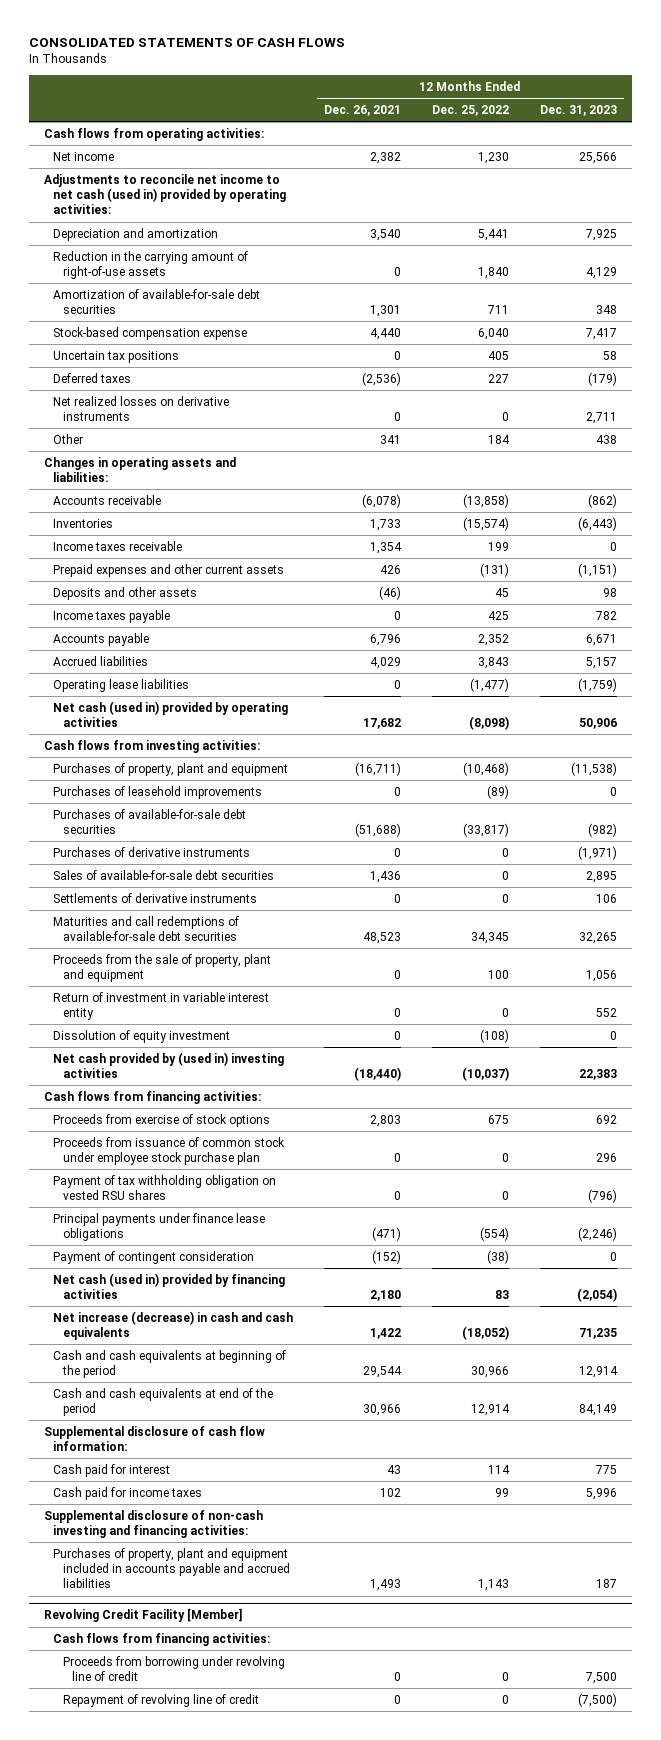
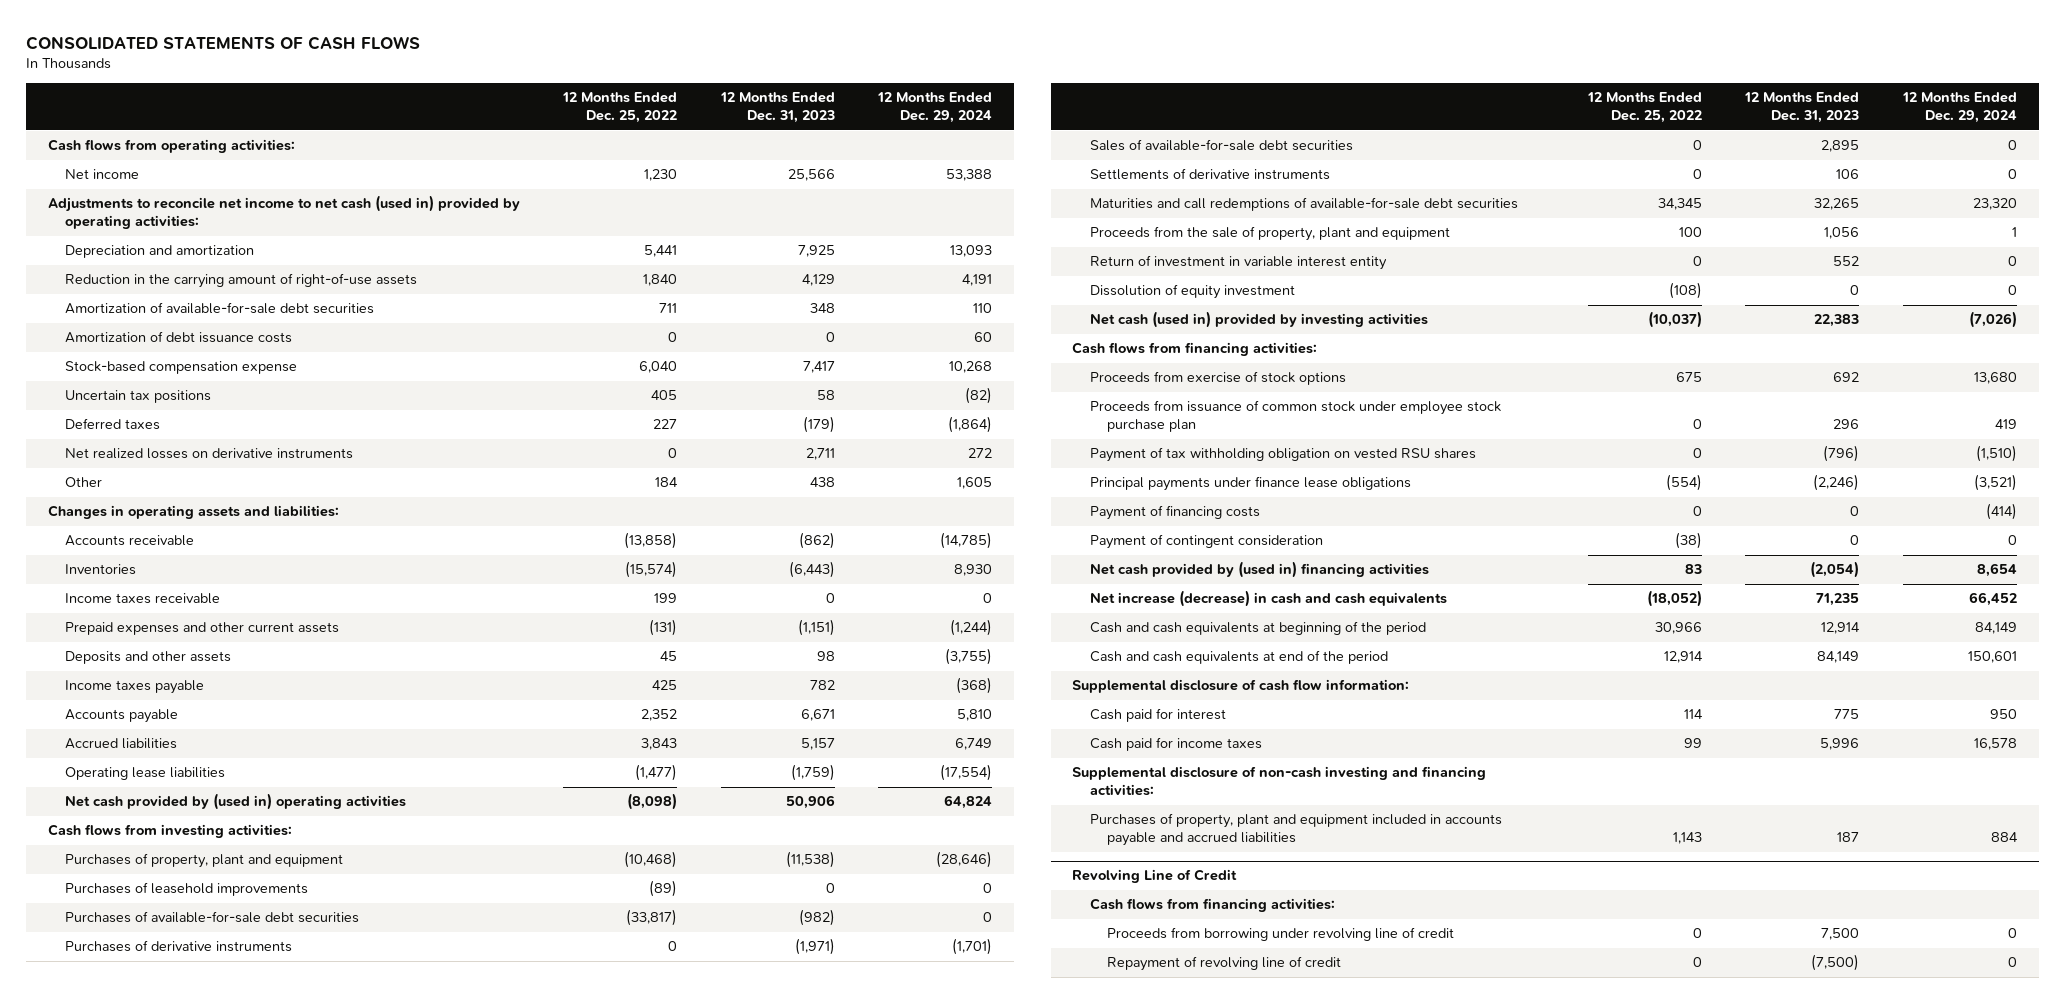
- | 12 Months Ended Dec. 26, 2021 | 12 Months Ended Dec. 25, 2022 | 12 Months Ended Dec. 31, 2023
+ | 12 Months Ended Dec. 25, 2022 | 12 Months Ended Dec. 31, 2023 | 12 Months Ended Dec. 29, 2024
+ Amortization of debt issuance costs | 0 | 0 | 60
- Net cash (used in) provided by operating activities | 17,682 | (8,098) | 50,906
+ Net cash provided by (used in) operating activities | (8,098) | 50,906 | 64,824
- Net cash provided by (used in) investing activities | (18,440) | (10,037) | 22,383
+ Net cash (used in) provided by investing activities | (10,037) | 22,383 | (7,026)
+ Payment of financing costs | 0 | 0 | (414)
- Net cash (used in) provided by financing activities | 2,180 | 83 | (2,054)
+ Net cash provided by (used in) financing activities | 83 | (2,054) | 8,654
- Revolving Credit Facility [Member]
+ Revolving Line of Credit

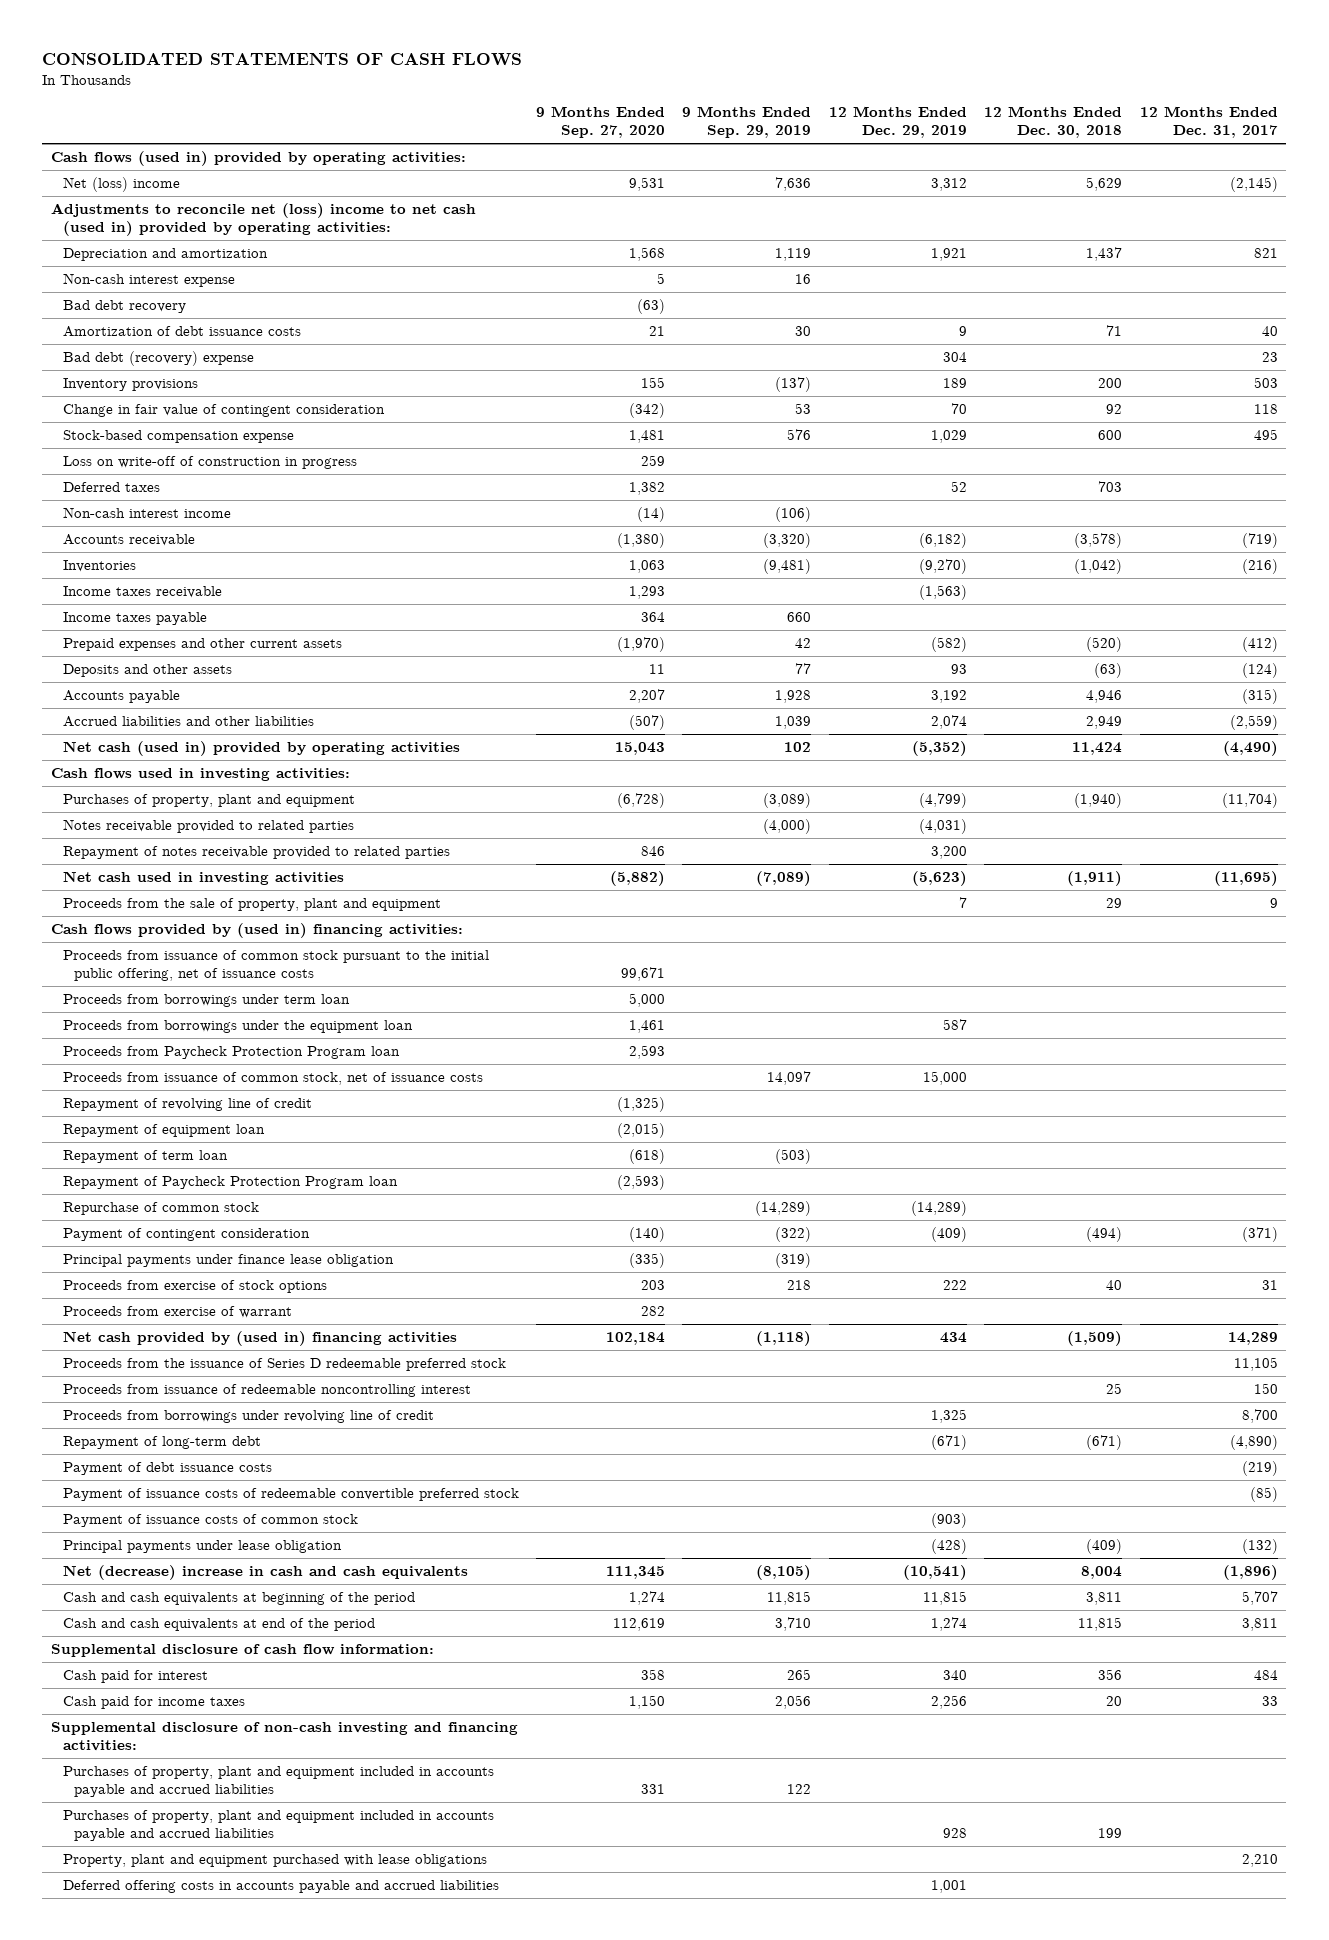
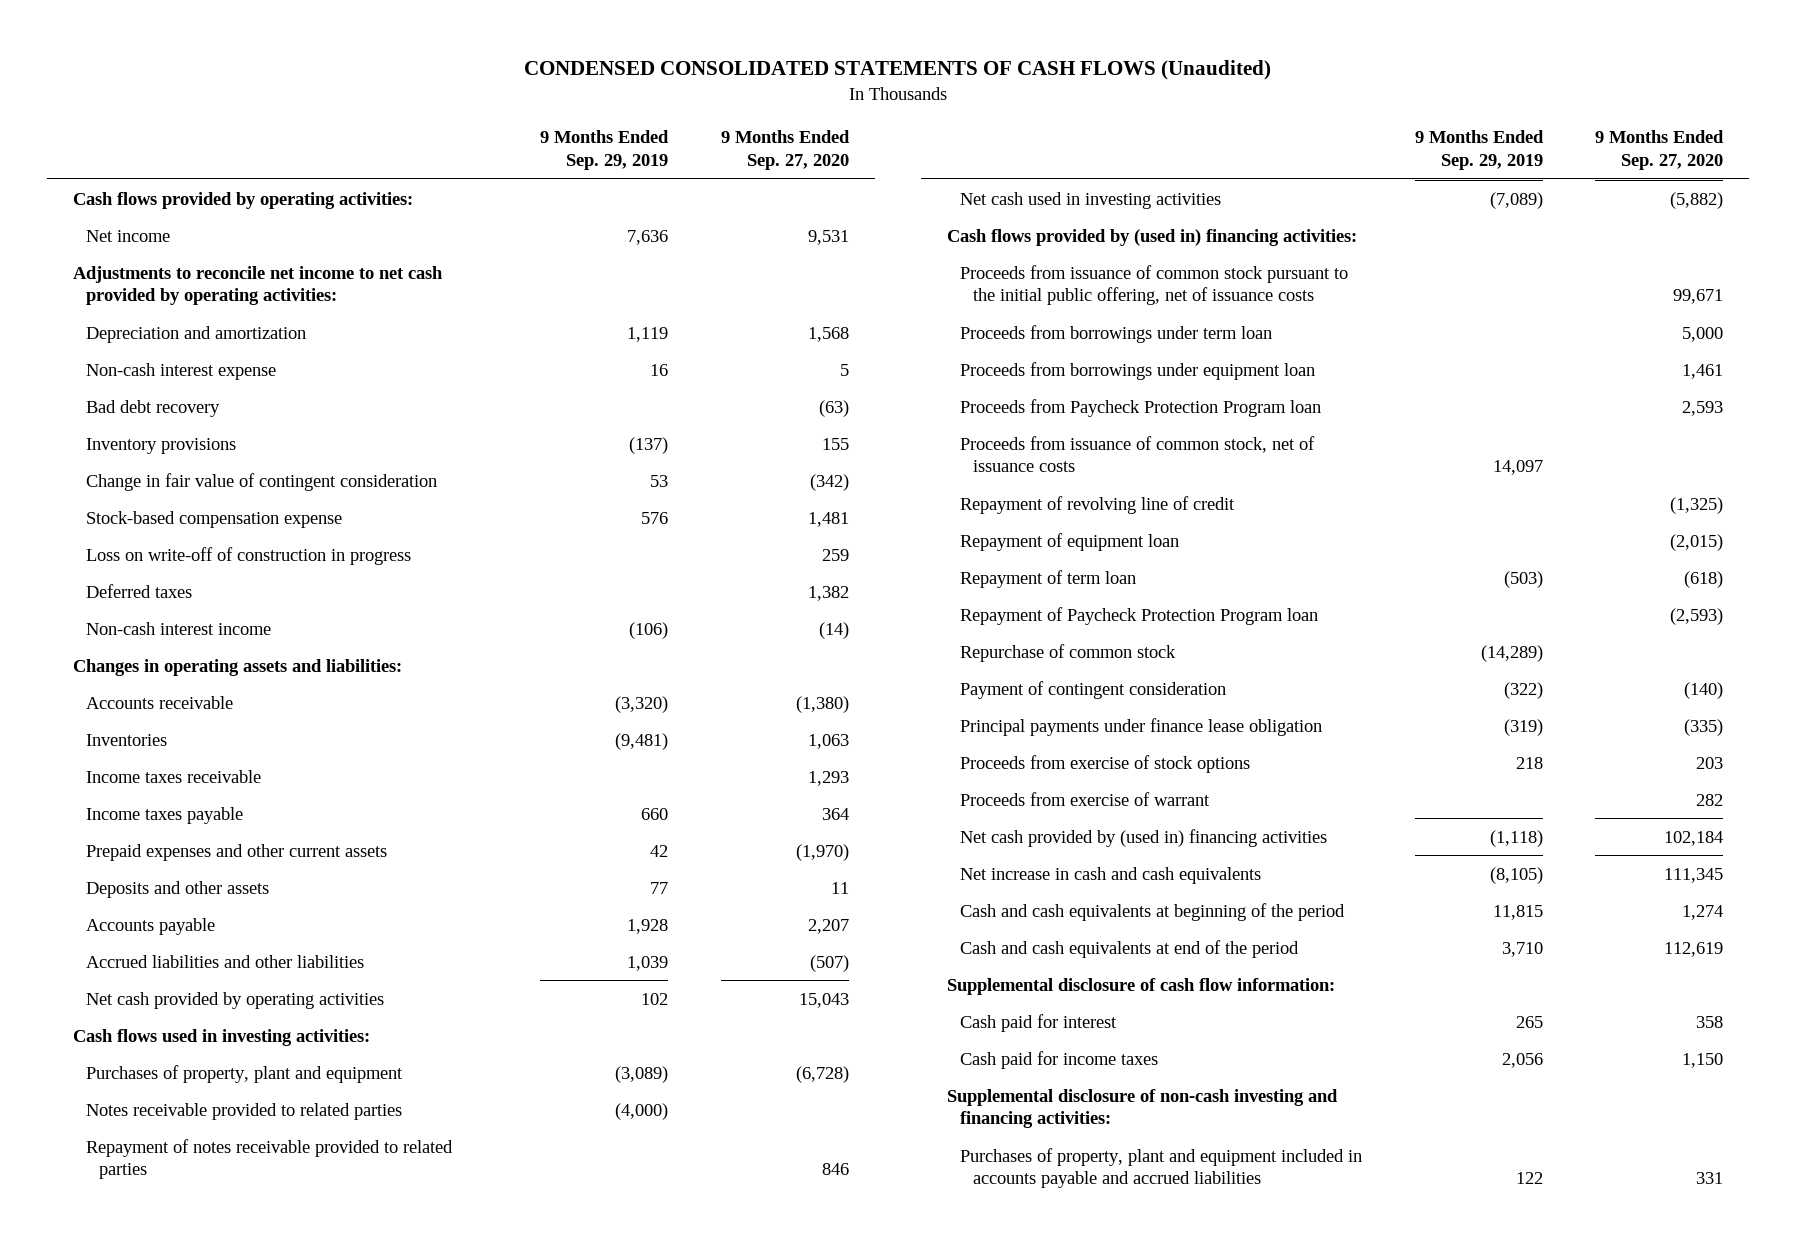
- CONSOLIDATED STATEMENTS OF CASH FLOWS
+ CONDENSED CONSOLIDATED STATEMENTS OF CASH FLOWS (Unaudited)
- | 9 Months Ended Sep. 27, 2020 | 9 Months Ended Sep. 29, 2019 | 12 Months Ended Dec. 29, 2019 | 12 Months Ended Dec. 30, 2018 | 12 Months Ended Dec. 31, 2017
+ | 9 Months Ended Sep. 29, 2019 | 9 Months Ended Sep. 27, 2020
- Cash flows (used in) provided by operating activities:
- Net (loss) income | 9,531 | 7,636 | 3,312 | 5,629 | (2,145)
- Adjustments to reconcile net (loss) income to net cash (used in) provided by operating activities:
+ Cash flows provided by operating activities:
+ Net income | 7,636 | 9,531
+ Adjustments to reconcile net income to net cash provided by operating activities:
- Amortization of debt issuance costs | 21 | 30 | 9 | 71 | 40
- Bad debt (recovery) expense | | | 304 | | 23
+ Changes in operating assets and liabilities:
- Net cash (used in) provided by operating activities | 15,043 | 102 | (5,352) | 11,424 | (4,490)
+ Net cash provided by operating activities | 102 | 15,043
- Proceeds from the sale of property, plant and equipment | | | 7 | 29 | 9
- Proceeds from borrowings under the equipment loan | 1,461 | | 587 | |
+ Proceeds from borrowings under equipment loan | | 1,461
- Proceeds from the issuance of Series D redeemable preferred stock | | | | | 11,105
- Proceeds from issuance of redeemable noncontrolling interest | | | | 25 | 150
- Proceeds from borrowings under revolving line of credit | | | 1,325 | | 8,700
- Repayment of long-term debt | | | (671) | (671) | (4,890)
- Payment of debt issuance costs | | | | | (219)
- Payment of issuance costs of redeemable convertible preferred stock | | | | | (85)
- Payment of issuance costs of common stock | | | (903) | |
- Principal payments under lease obligation | | | (428) | (409) | (132)
- Net (decrease) increase in cash and cash equivalents | 111,345 | (8,105) | (10,541) | 8,004 | (1,896)
+ Net increase in cash and cash equivalents | (8,105) | 111,345
- Purchases of property, plant and equipment included in accounts payable and accrued liabilities | | | 928 | 199 |
- Property, plant and equipment purchased with lease obligations | | | | | 2,210
- Deferred offering costs in accounts payable and accrued liabilities | | | 1,001 | |

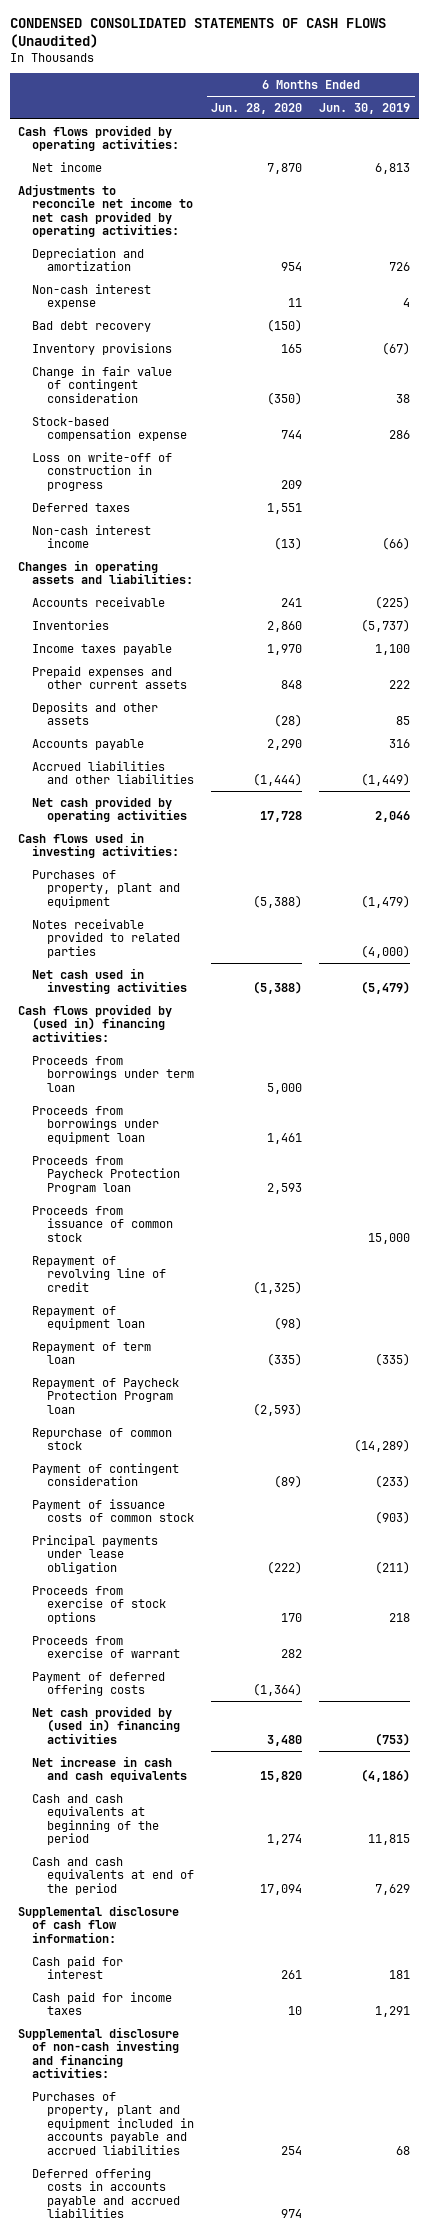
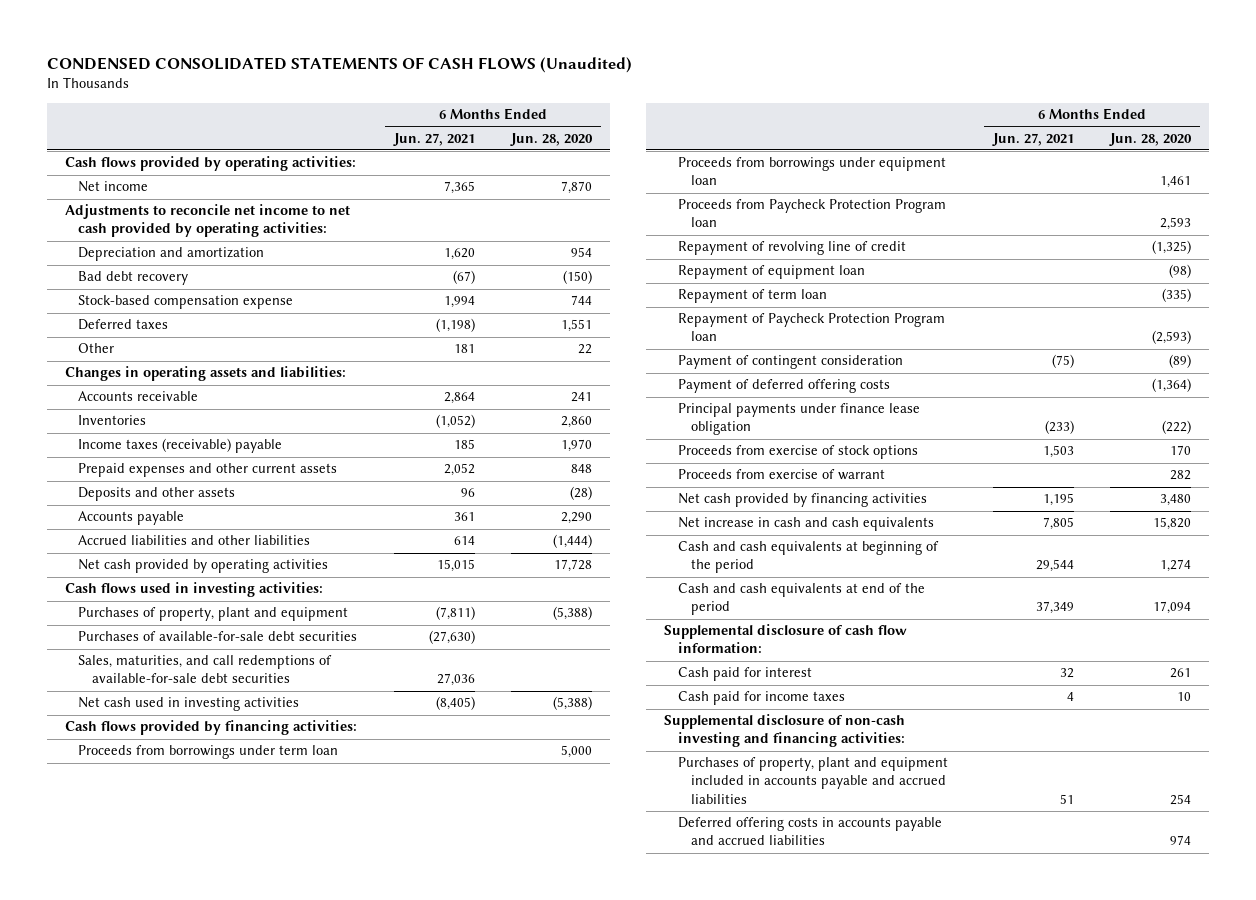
- | 6 Months Ended Jun. 28, 2020 | 6 Months Ended Jun. 30, 2019
+ | 6 Months Ended Jun. 27, 2021 | 6 Months Ended Jun. 28, 2020
- Non-cash interest expense | 11 | 4
- Inventory provisions | 165 | (67)
- Change in fair value of contingent consideration | (350) | 38
- Loss on write-off of construction in progress | 209 |
- Non-cash interest income | (13) | (66)
+ Other | 181 | 22
- Income taxes payable | 1,970 | 1,100
+ Income taxes (receivable) payable | 185 | 1,970
- Notes receivable provided to related parties | | (4,000)
+ Purchases of available-for-sale debt securities | (27,630) |
+ Sales, maturities, and call redemptions of available-for-sale debt securities | 27,036 |
- Cash flows provided by (used in) financing activities:
+ Cash flows provided by financing activities:
- Proceeds from issuance of common stock | | 15,000
- Repurchase of common stock | | (14,289)
- Payment of issuance costs of common stock | | (903)
- Principal payments under lease obligation | (222) | (211)
moved up: Payment of deferred offering costs | | (1,364)
+ Principal payments under finance lease obligation | (233) | (222)
- Net cash provided by (used in) financing activities | 3,480 | (753)
+ Net cash provided by financing activities | 1,195 | 3,480

